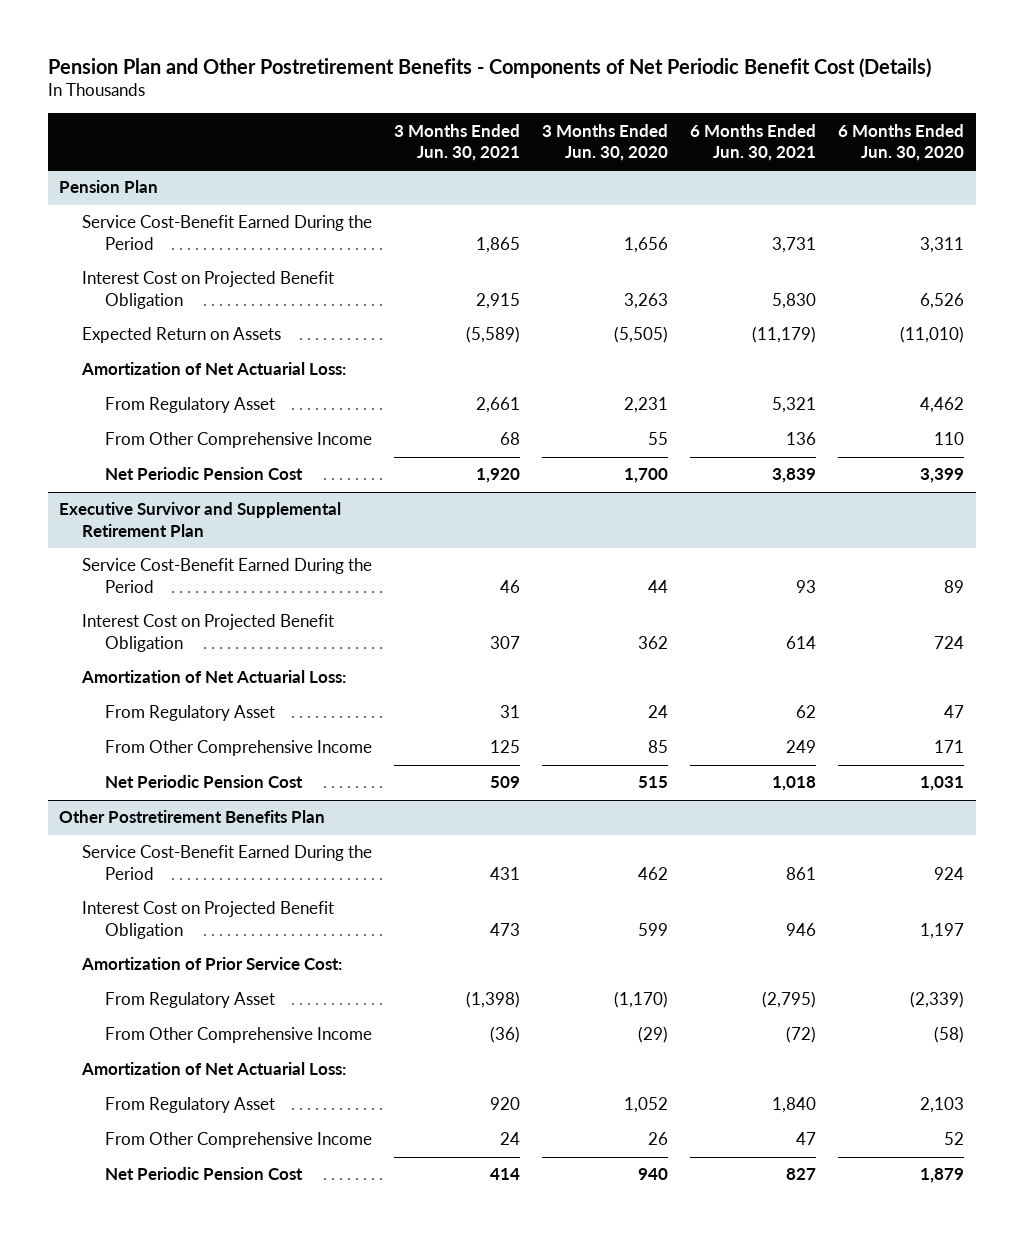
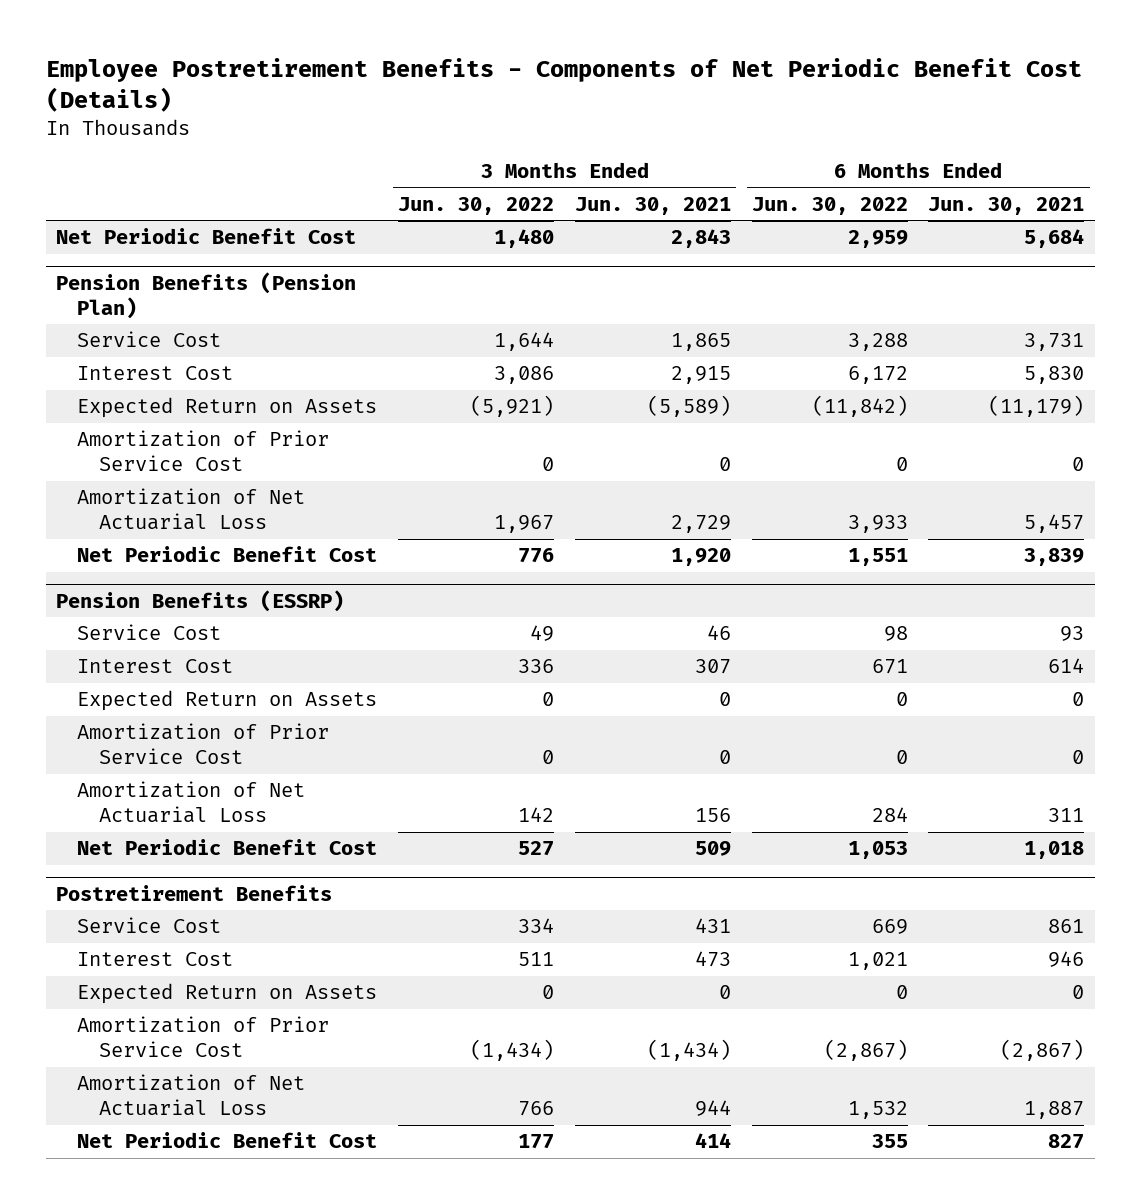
- Pension Plan and Other Postretirement Benefits - Components of Net Periodic Benefit Cost (Details)
+ Employee Postretirement Benefits - Components of Net Periodic Benefit Cost (Details)
- | 3 Months Ended Jun. 30, 2021 | 3 Months Ended Jun. 30, 2020 | 6 Months Ended Jun. 30, 2021 | 6 Months Ended Jun. 30, 2020
+ | 3 Months Ended Jun. 30, 2022 | 3 Months Ended Jun. 30, 2021 | 6 Months Ended Jun. 30, 2022 | 6 Months Ended Jun. 30, 2021
- Pension Plan
- Service Cost-Benefit Earned During the Period | 1,865 | 1,656 | 3,731 | 3,311
- Interest Cost on Projected Benefit Obligation | 2,915 | 3,263 | 5,830 | 6,526
+ Net Periodic Benefit Cost | 1,480 | 2,843 | 2,959 | 5,684
+ Pension Benefits (Pension Plan)
+ Service Cost | 1,644 | 1,865 | 3,288 | 3,731
+ Interest Cost | 3,086 | 2,915 | 6,172 | 5,830
- Amortization of Net Actuarial Loss:
- From Regulatory Asset | 2,661 | 2,231 | 5,321 | 4,462
- From Other Comprehensive Income | 68 | 55 | 136 | 110
- Net Periodic Pension Cost | 1,920 | 1,700 | 3,839 | 3,399
- Executive Survivor and Supplemental Retirement Plan
- Service Cost-Benefit Earned During the Period | 46 | 44 | 93 | 89
- Interest Cost on Projected Benefit Obligation | 307 | 362 | 614 | 724
- Amortization of Net Actuarial Loss:
- From Regulatory Asset | 31 | 24 | 62 | 47
- From Other Comprehensive Income | 125 | 85 | 249 | 171
- Net Periodic Pension Cost | 509 | 515 | 1,018 | 1,031
- Other Postretirement Benefits Plan
- Service Cost-Benefit Earned During the Period | 431 | 462 | 861 | 924
- Interest Cost on Projected Benefit Obligation | 473 | 599 | 946 | 1,197
- Amortization of Prior Service Cost:
- From Regulatory Asset | (1,398) | (1,170) | (2,795) | (2,339)
- From Other Comprehensive Income | (36) | (29) | (72) | (58)
- Amortization of Net Actuarial Loss:
- From Regulatory Asset | 920 | 1,052 | 1,840 | 2,103
- From Other Comprehensive Income | 24 | 26 | 47 | 52
- Net Periodic Pension Cost | 414 | 940 | 827 | 1,879
+ Amortization of Prior Service Cost | 0 | 0 | 0 | 0
+ Amortization of Net Actuarial Loss | 1,967 | 2,729 | 3,933 | 5,457
+ Net Periodic Benefit Cost | 776 | 1,920 | 1,551 | 3,839
+ Pension Benefits (ESSRP)
+ Service Cost | 49 | 46 | 98 | 93
+ Interest Cost | 336 | 307 | 671 | 614
+ Expected Return on Assets | 0 | 0 | 0 | 0
+ Amortization of Prior Service Cost | 0 | 0 | 0 | 0
+ Amortization of Net Actuarial Loss | 142 | 156 | 284 | 311
+ Net Periodic Benefit Cost | 527 | 509 | 1,053 | 1,018
+ Postretirement Benefits
+ Service Cost | 334 | 431 | 669 | 861
+ Interest Cost | 511 | 473 | 1,021 | 946
+ Expected Return on Assets | 0 | 0 | 0 | 0
+ Amortization of Prior Service Cost | (1,434) | (1,434) | (2,867) | (2,867)
+ Amortization of Net Actuarial Loss | 766 | 944 | 1,532 | 1,887
+ Net Periodic Benefit Cost | 177 | 414 | 355 | 827

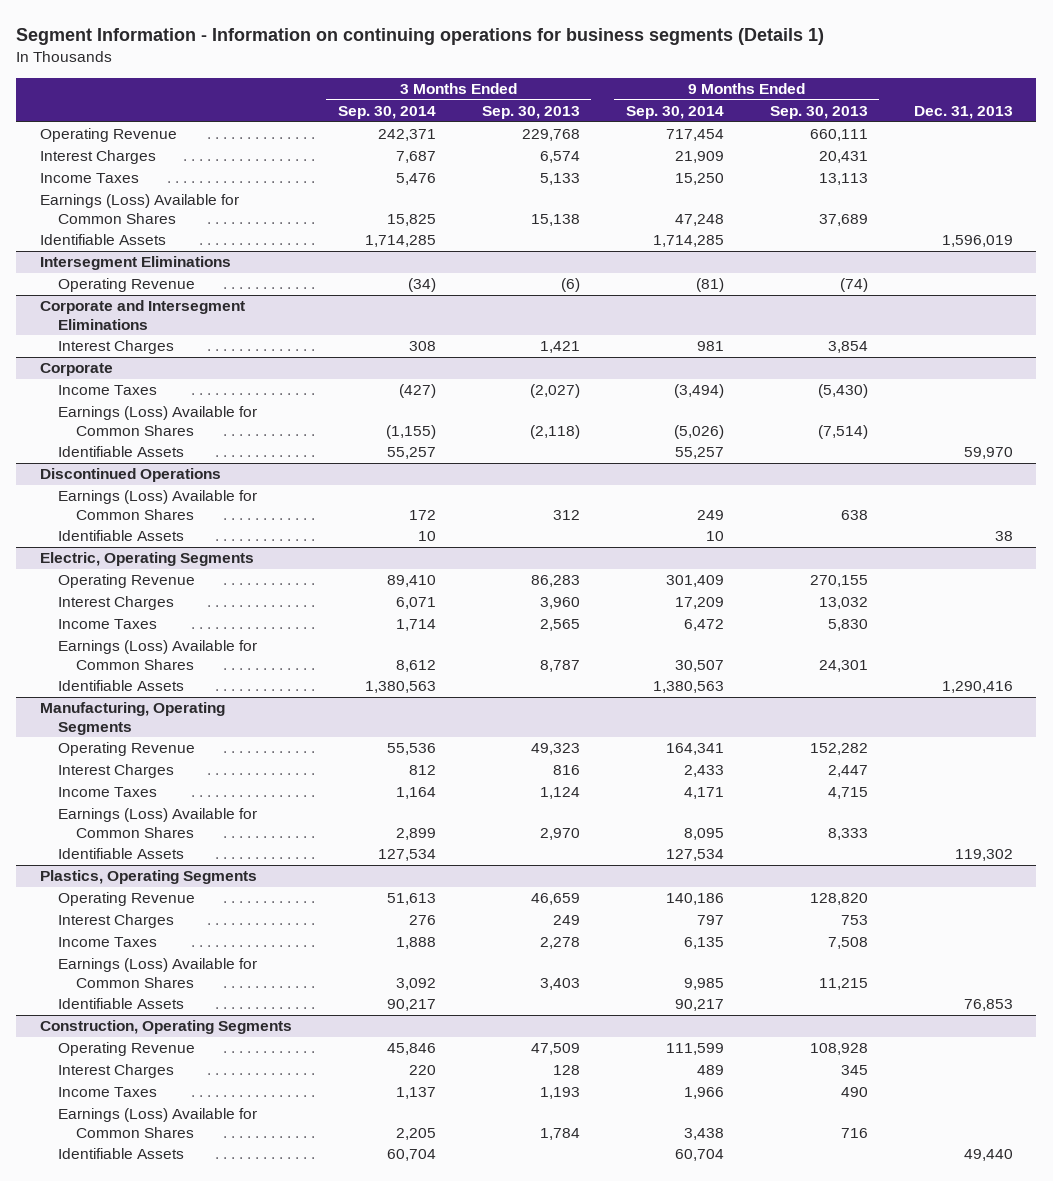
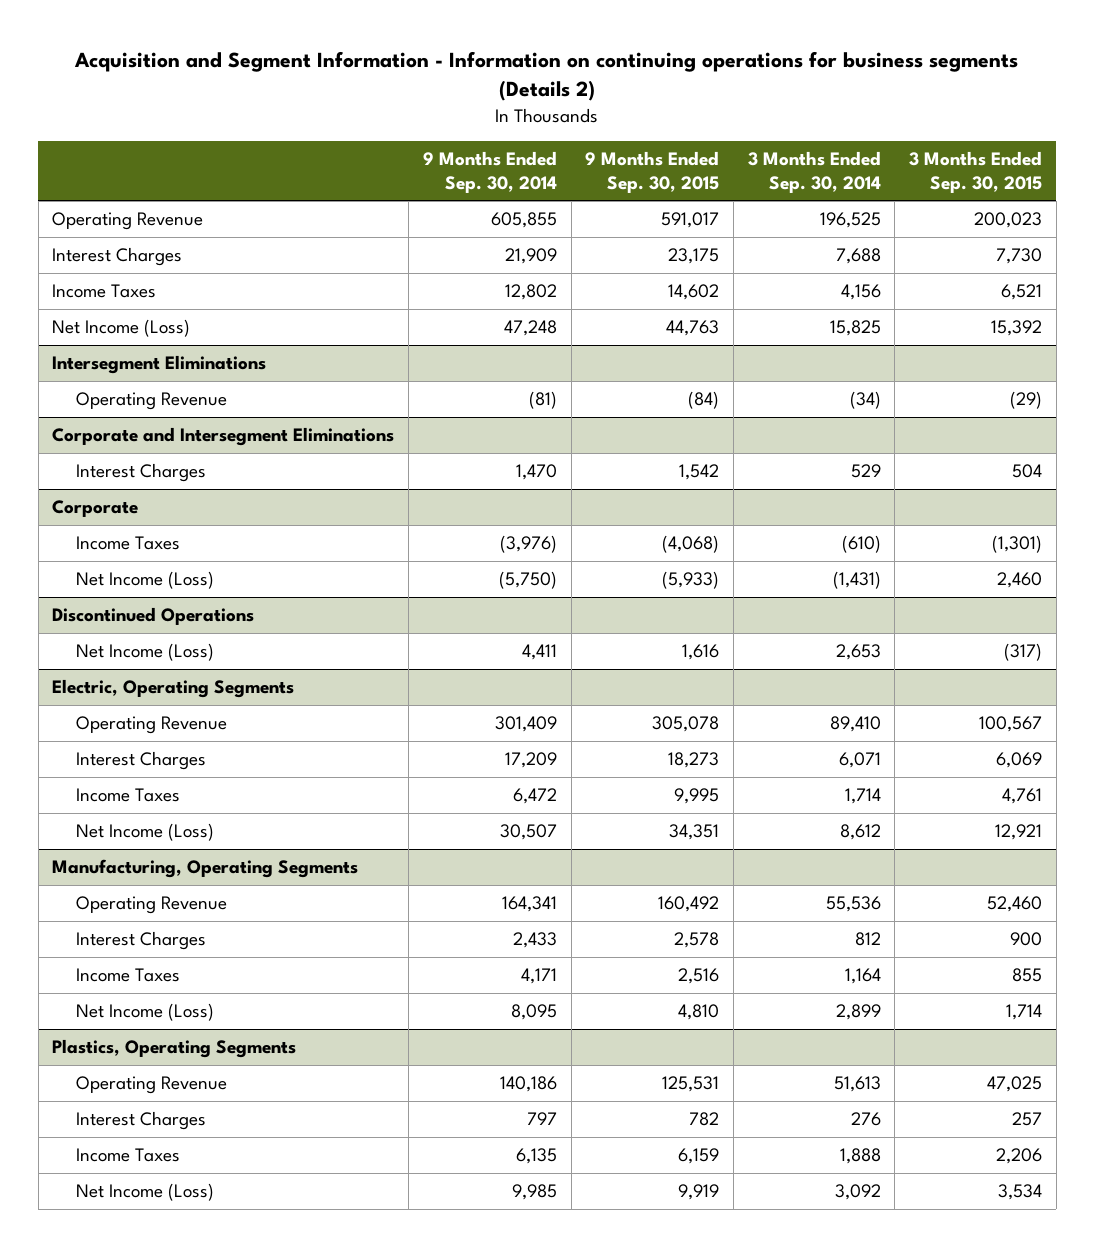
- Segment Information - Information on continuing operations for business segments (Details 1)
+ Acquisition and Segment Information - Information on continuing operations for business segments (Details 2)
- | 3 Months Ended Sep. 30, 2014 | 3 Months Ended Sep. 30, 2013 | 9 Months Ended Sep. 30, 2014 | 9 Months Ended Sep. 30, 2013 | Dec. 31, 2013
+ | 9 Months Ended Sep. 30, 2014 | 9 Months Ended Sep. 30, 2015 | 3 Months Ended Sep. 30, 2014 | 3 Months Ended Sep. 30, 2015
- Operating Revenue | 242,371 | 229,768 | 717,454 | 660,111 |
- Interest Charges | 7,687 | 6,574 | 21,909 | 20,431 |
- Income Taxes | 5,476 | 5,133 | 15,250 | 13,113 |
- Earnings (Loss) Available for Common Shares | 15,825 | 15,138 | 47,248 | 37,689 |
- Identifiable Assets | 1,714,285 | | 1,714,285 | | 1,596,019
+ Operating Revenue | 605,855 | 591,017 | 196,525 | 200,023
+ Interest Charges | 21,909 | 23,175 | 7,688 | 7,730
+ Income Taxes | 12,802 | 14,602 | 4,156 | 6,521
+ Net Income (Loss) | 47,248 | 44,763 | 15,825 | 15,392
@ Corporate and Intersegment Eliminations
- Interest Charges | 308 | 1,421 | 981 | 3,854 |
+ Interest Charges | 1,470 | 1,542 | 529 | 504
@ Corporate
- Income Taxes | (427) | (2,027) | (3,494) | (5,430) |
- Earnings (Loss) Available for Common Shares | (1,155) | (2,118) | (5,026) | (7,514) |
- Identifiable Assets | 55,257 | | 55,257 | | 59,970
+ Income Taxes | (3,976) | (4,068) | (610) | (1,301)
+ Net Income (Loss) | (5,750) | (5,933) | (1,431) | 2,460
@ Discontinued Operations
- Earnings (Loss) Available for Common Shares | 172 | 312 | 249 | 638 |
- Identifiable Assets | 10 | | 10 | | 38
+ Net Income (Loss) | 4,411 | 1,616 | 2,653 | (317)
@ Electric, Operating Segments
- Earnings (Loss) Available for Common Shares | 8,612 | 8,787 | 30,507 | 24,301 |
- Identifiable Assets | 1,380,563 | | 1,380,563 | | 1,290,416
+ Net Income (Loss) | 30,507 | 34,351 | 8,612 | 12,921
@ Manufacturing, Operating Segments
- Earnings (Loss) Available for Common Shares | 2,899 | 2,970 | 8,095 | 8,333 |
- Identifiable Assets | 127,534 | | 127,534 | | 119,302
+ Net Income (Loss) | 8,095 | 4,810 | 2,899 | 1,714
@ Plastics, Operating Segments
- Earnings (Loss) Available for Common Shares | 3,092 | 3,403 | 9,985 | 11,215 |
- Identifiable Assets | 90,217 | | 90,217 | | 76,853
- Construction, Operating Segments
- Operating Revenue | 45,846 | 47,509 | 111,599 | 108,928 |
- Interest Charges | 220 | 128 | 489 | 345 |
- Income Taxes | 1,137 | 1,193 | 1,966 | 490 |
- Earnings (Loss) Available for Common Shares | 2,205 | 1,784 | 3,438 | 716 |
- Identifiable Assets | 60,704 | | 60,704 | | 49,440
@ Plastics, Operating Segments
+ Net Income (Loss) | 9,985 | 9,919 | 3,092 | 3,534

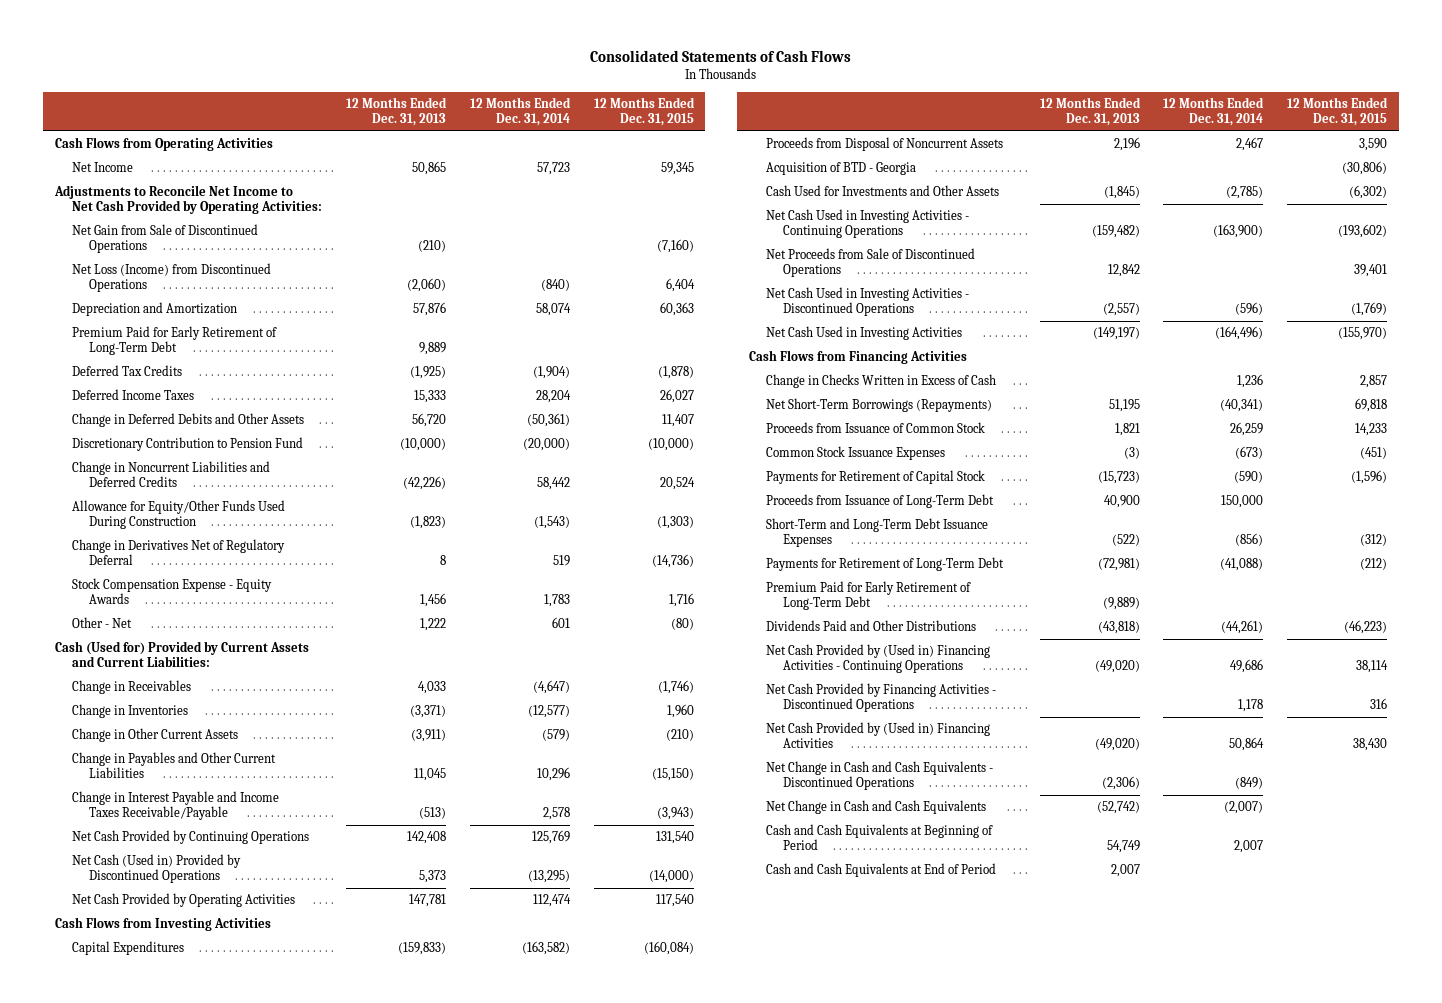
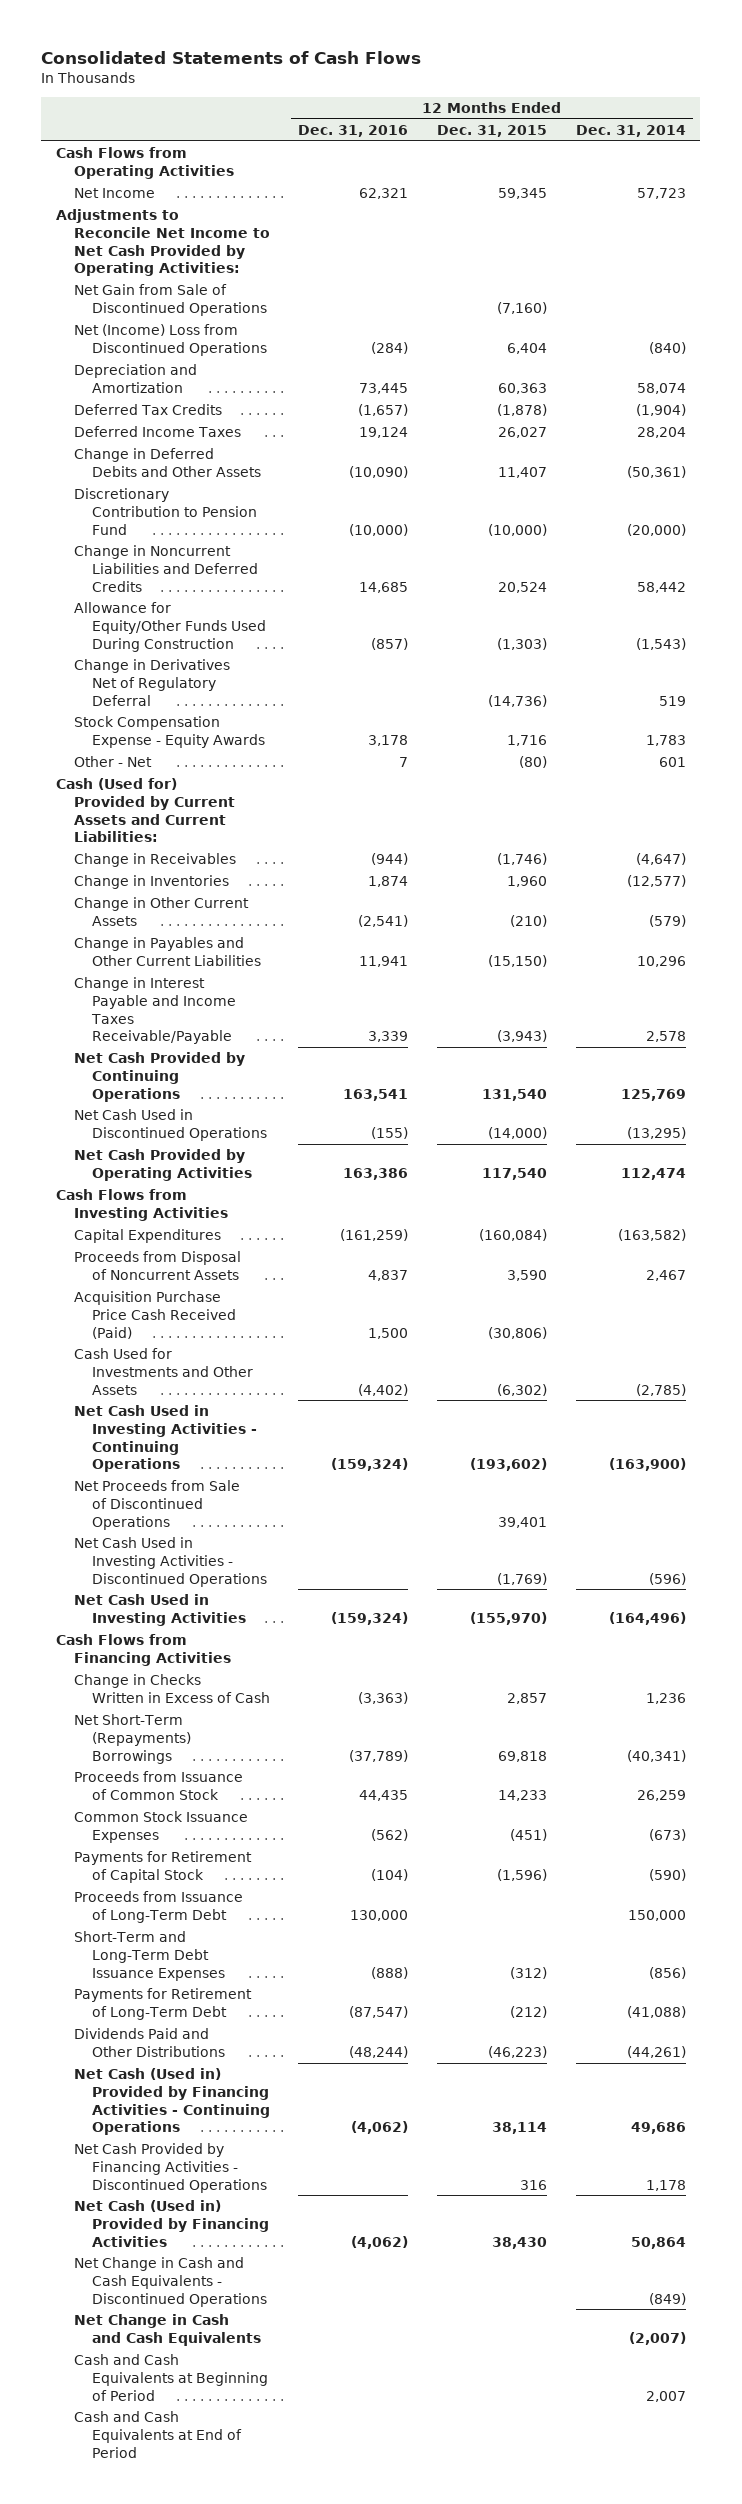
- | 12 Months Ended Dec. 31, 2013 | 12 Months Ended Dec. 31, 2014 | 12 Months Ended Dec. 31, 2015
+ | 12 Months Ended Dec. 31, 2016 | 12 Months Ended Dec. 31, 2015 | 12 Months Ended Dec. 31, 2014
- Net Loss (Income) from Discontinued Operations | (2,060) | (840) | 6,404
+ Net (Income) Loss from Discontinued Operations | (284) | 6,404 | (840)
- Premium Paid for Early Retirement of Long-Term Debt | 9,889 | |
- Net Cash (Used in) Provided by Discontinued Operations | 5,373 | (13,295) | (14,000)
+ Net Cash Used in Discontinued Operations | (155) | (14,000) | (13,295)
- Acquisition of BTD - Georgia | | | (30,806)
+ Acquisition Purchase Price Cash Received (Paid) | 1,500 | (30,806) |
- Net Short-Term Borrowings (Repayments) | 51,195 | (40,341) | 69,818
+ Net Short-Term (Repayments) Borrowings | (37,789) | 69,818 | (40,341)
- Premium Paid for Early Retirement of Long-Term Debt | (9,889) | |
- Net Cash Provided by (Used in) Financing Activities - Continuing Operations | (49,020) | 49,686 | 38,114
+ Net Cash (Used in) Provided by Financing Activities - Continuing Operations | (4,062) | 38,114 | 49,686
- Net Cash Provided by (Used in) Financing Activities | (49,020) | 50,864 | 38,430
+ Net Cash (Used in) Provided by Financing Activities | (4,062) | 38,430 | 50,864

